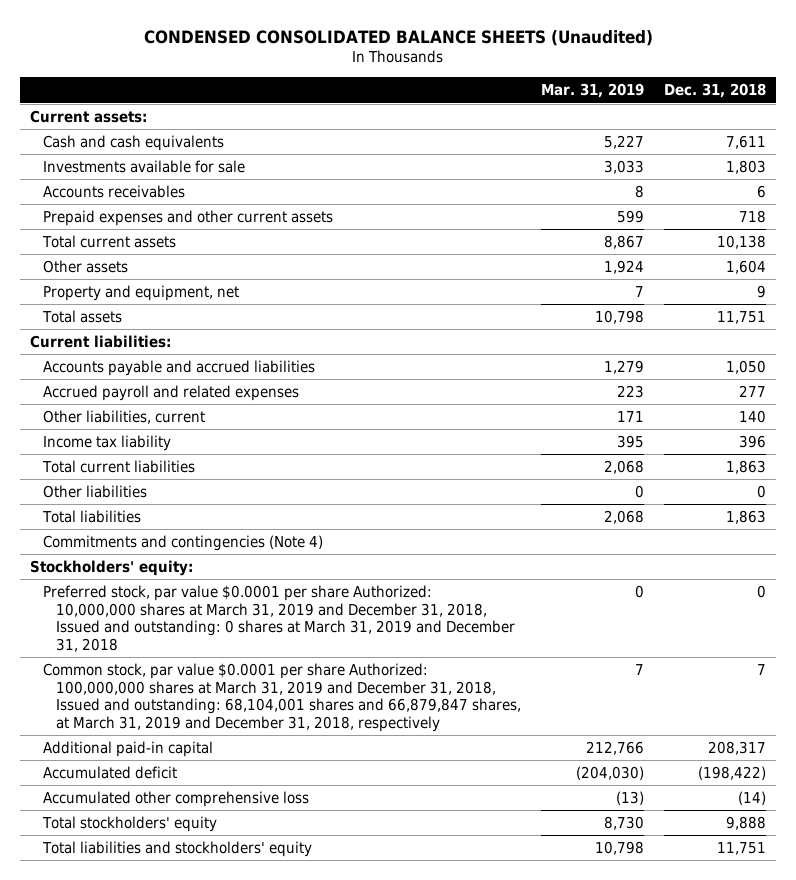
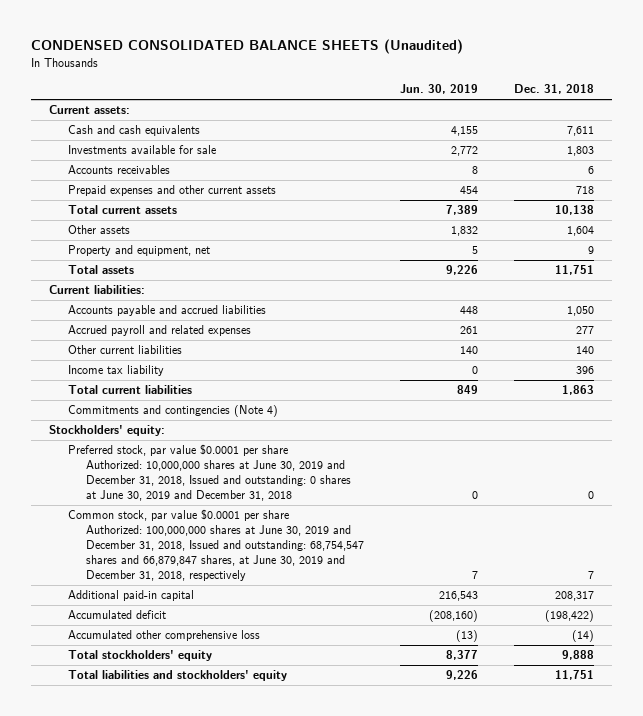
- | Mar. 31, 2019 | Dec. 31, 2018
+ | Jun. 30, 2019 | Dec. 31, 2018
- Other liabilities, current | 171 | 140
+ Other current liabilities | 140 | 140
- Other liabilities | 0 | 0
- Total liabilities | 2,068 | 1,863
- Preferred stock, par value $0.0001 per share Authorized: 10,000,000 shares at March 31, 2019 and December 31, 2018, Issued and outstanding: 0 shares at March 31, 2019 and December 31, 2018 | 0 | 0
- Common stock, par value $0.0001 per share Authorized: 100,000,000 shares at March 31, 2019 and December 31, 2018, Issued and outstanding: 68,104,001 shares and 66,879,847 shares, at March 31, 2019 and December 31, 2018, respectively | 7 | 7
+ Preferred stock, par value $0.0001 per share Authorized: 10,000,000 shares at June 30, 2019 and December 31, 2018, Issued and outstanding: 0 shares at June 30, 2019 and December 31, 2018 | 0 | 0
+ Common stock, par value $0.0001 per share Authorized: 100,000,000 shares at June 30, 2019 and December 31, 2018, Issued and outstanding: 68,754,547 shares and 66,879,847 shares, at June 30, 2019 and December 31, 2018, respectively | 7 | 7

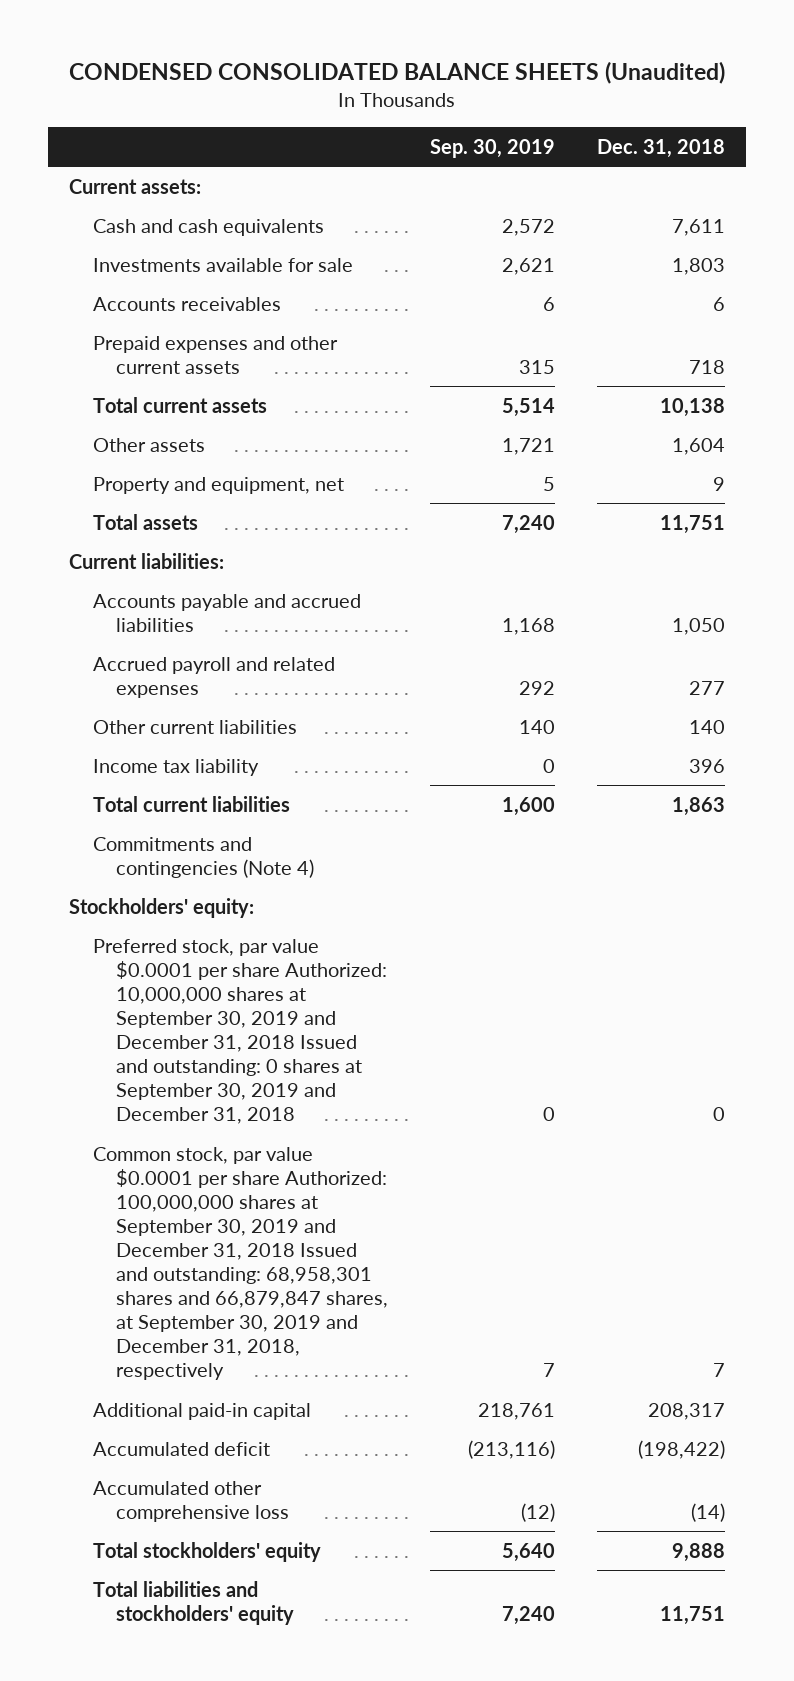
- | Jun. 30, 2019 | Dec. 31, 2018
+ | Sep. 30, 2019 | Dec. 31, 2018
- Preferred stock, par value $0.0001 per share Authorized: 10,000,000 shares at June 30, 2019 and December 31, 2018, Issued and outstanding: 0 shares at June 30, 2019 and December 31, 2018 | 0 | 0
- Common stock, par value $0.0001 per share Authorized: 100,000,000 shares at June 30, 2019 and December 31, 2018, Issued and outstanding: 68,754,547 shares and 66,879,847 shares, at June 30, 2019 and December 31, 2018, respectively | 7 | 7
+ Preferred stock, par value $0.0001 per share Authorized: 10,000,000 shares at September 30, 2019 and December 31, 2018 Issued and outstanding: 0 shares at September 30, 2019 and December 31, 2018 | 0 | 0
+ Common stock, par value $0.0001 per share Authorized: 100,000,000 shares at September 30, 2019 and December 31, 2018 Issued and outstanding: 68,958,301 shares and 66,879,847 shares, at September 30, 2019 and December 31, 2018, respectively | 7 | 7

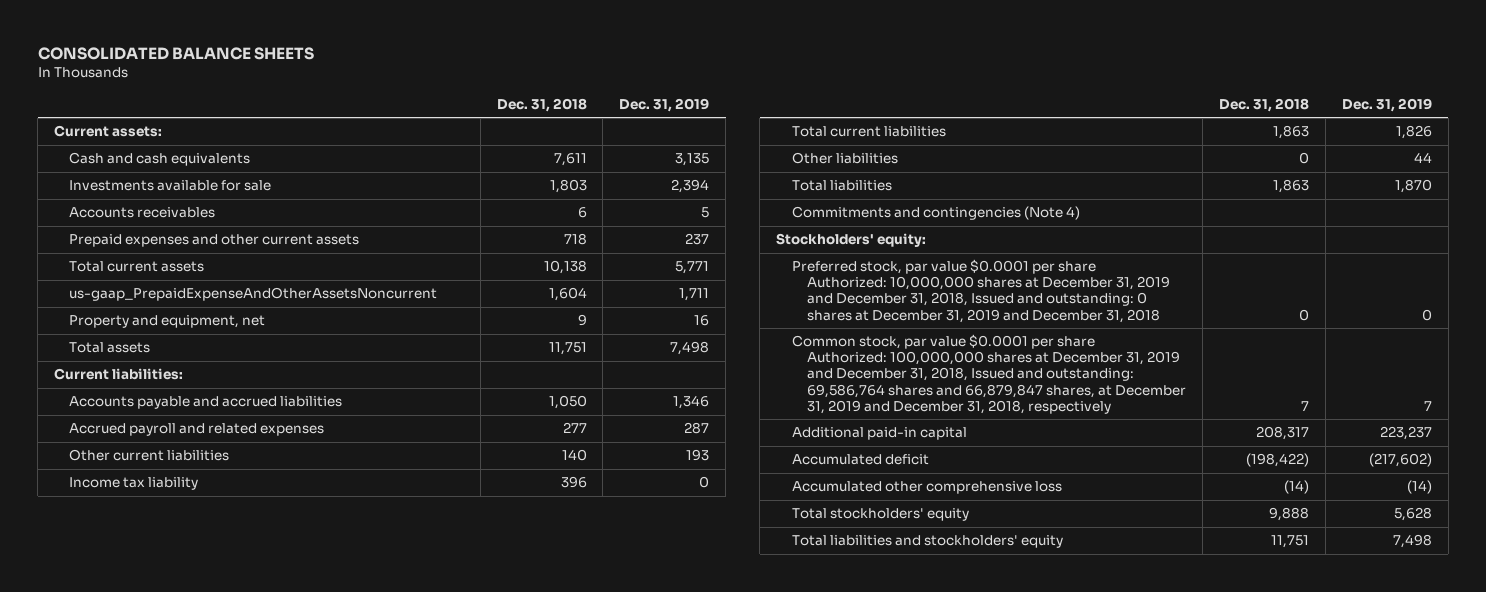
- CONDENSED CONSOLIDATED BALANCE SHEETS (Unaudited)
+ CONSOLIDATED BALANCE SHEETS
- | Sep. 30, 2019 | Dec. 31, 2018
+ | Dec. 31, 2018 | Dec. 31, 2019
- Other assets | 1,721 | 1,604
+ us-gaap_PrepaidExpenseAndOtherAssetsNoncurrent | 1,604 | 1,711
+ Other liabilities | 0 | 44
+ Total liabilities | 1,863 | 1,870
- Preferred stock, par value $0.0001 per share Authorized: 10,000,000 shares at September 30, 2019 and December 31, 2018 Issued and outstanding: 0 shares at September 30, 2019 and December 31, 2018 | 0 | 0
- Common stock, par value $0.0001 per share Authorized: 100,000,000 shares at September 30, 2019 and December 31, 2018 Issued and outstanding: 68,958,301 shares and 66,879,847 shares, at September 30, 2019 and December 31, 2018, respectively | 7 | 7
+ Preferred stock, par value $0.0001 per share Authorized: 10,000,000 shares at December 31, 2019 and December 31, 2018, Issued and outstanding: 0 shares at December 31, 2019 and December 31, 2018 | 0 | 0
+ Common stock, par value $0.0001 per share Authorized: 100,000,000 shares at December 31, 2019 and December 31, 2018, Issued and outstanding: 69,586,764 shares and 66,879,847 shares, at December 31, 2019 and December 31, 2018, respectively | 7 | 7

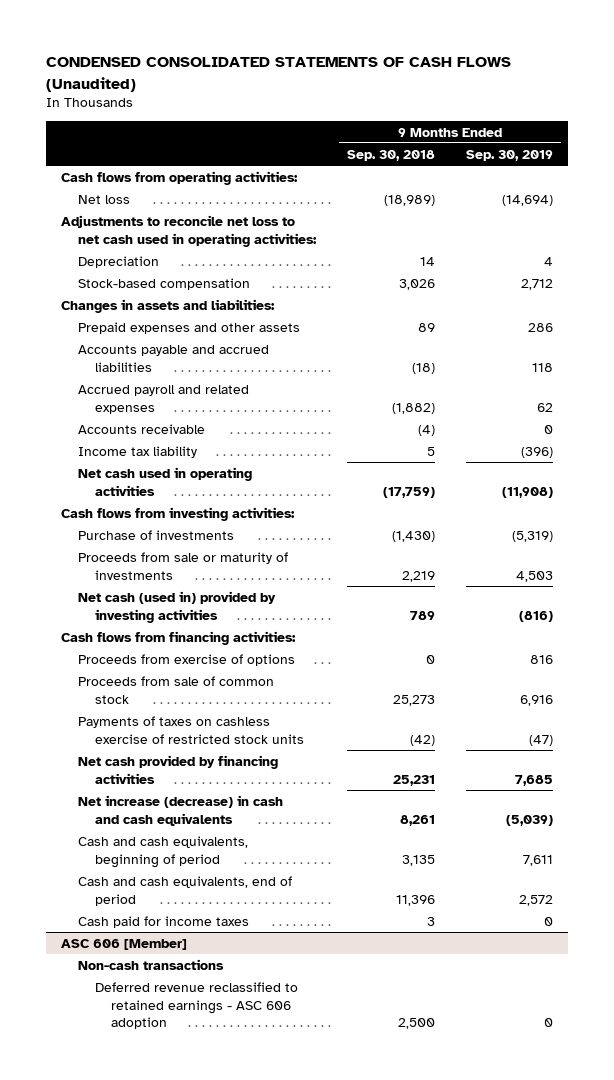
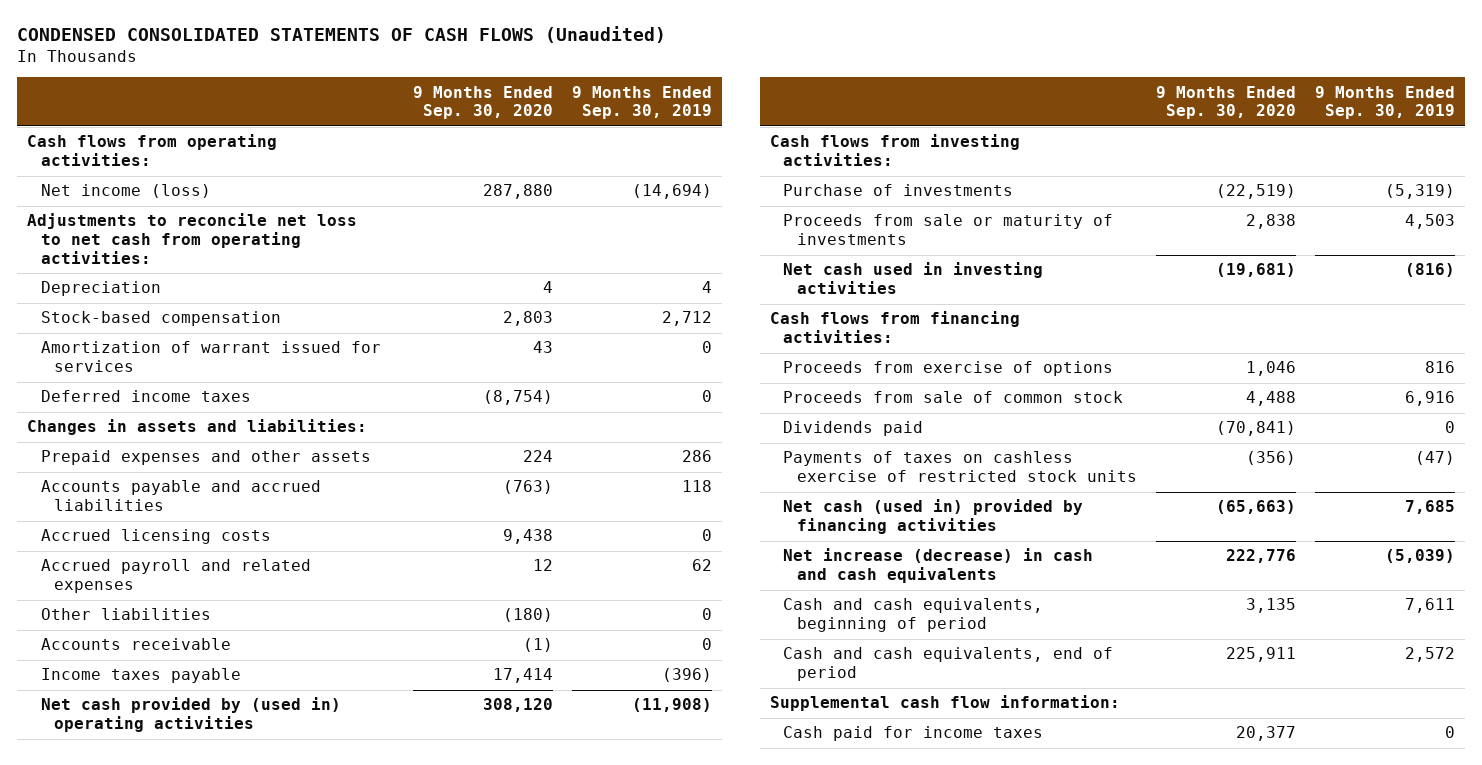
- | 9 Months Ended Sep. 30, 2018 | 9 Months Ended Sep. 30, 2019
+ | 9 Months Ended Sep. 30, 2020 | 9 Months Ended Sep. 30, 2019
- Net loss | (18,989) | (14,694)
- Adjustments to reconcile net loss to net cash used in operating activities:
+ Net income (loss) | 287,880 | (14,694)
+ Adjustments to reconcile net loss to net cash from operating activities:
+ Amortization of warrant issued for services | 43 | 0
+ Deferred income taxes | (8,754) | 0
+ Accrued licensing costs | 9,438 | 0
+ Other liabilities | (180) | 0
- Income tax liability | 5 | (396)
- Net cash used in operating activities | (17,759) | (11,908)
+ Income taxes payable | 17,414 | (396)
+ Net cash provided by (used in) operating activities | 308,120 | (11,908)
- Net cash (used in) provided by investing activities | 789 | (816)
+ Net cash used in investing activities | (19,681) | (816)
+ Dividends paid | (70,841) | 0
- Net cash provided by financing activities | 25,231 | 7,685
+ Net cash (used in) provided by financing activities | (65,663) | 7,685
+ Supplemental cash flow information:
- ASC 606 [Member]
- Non-cash transactions
- Deferred revenue reclassified to retained earnings - ASC 606 adoption | 2,500 | 0

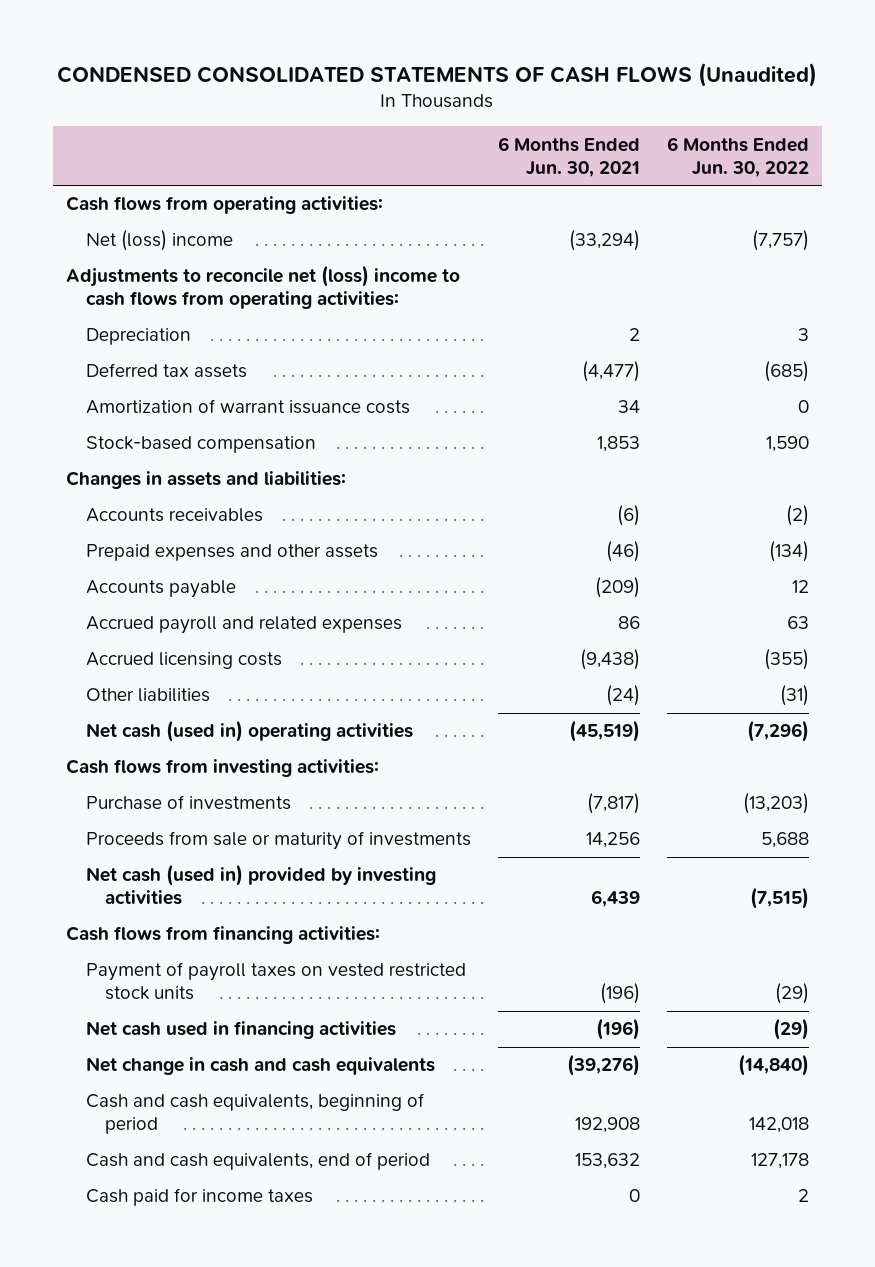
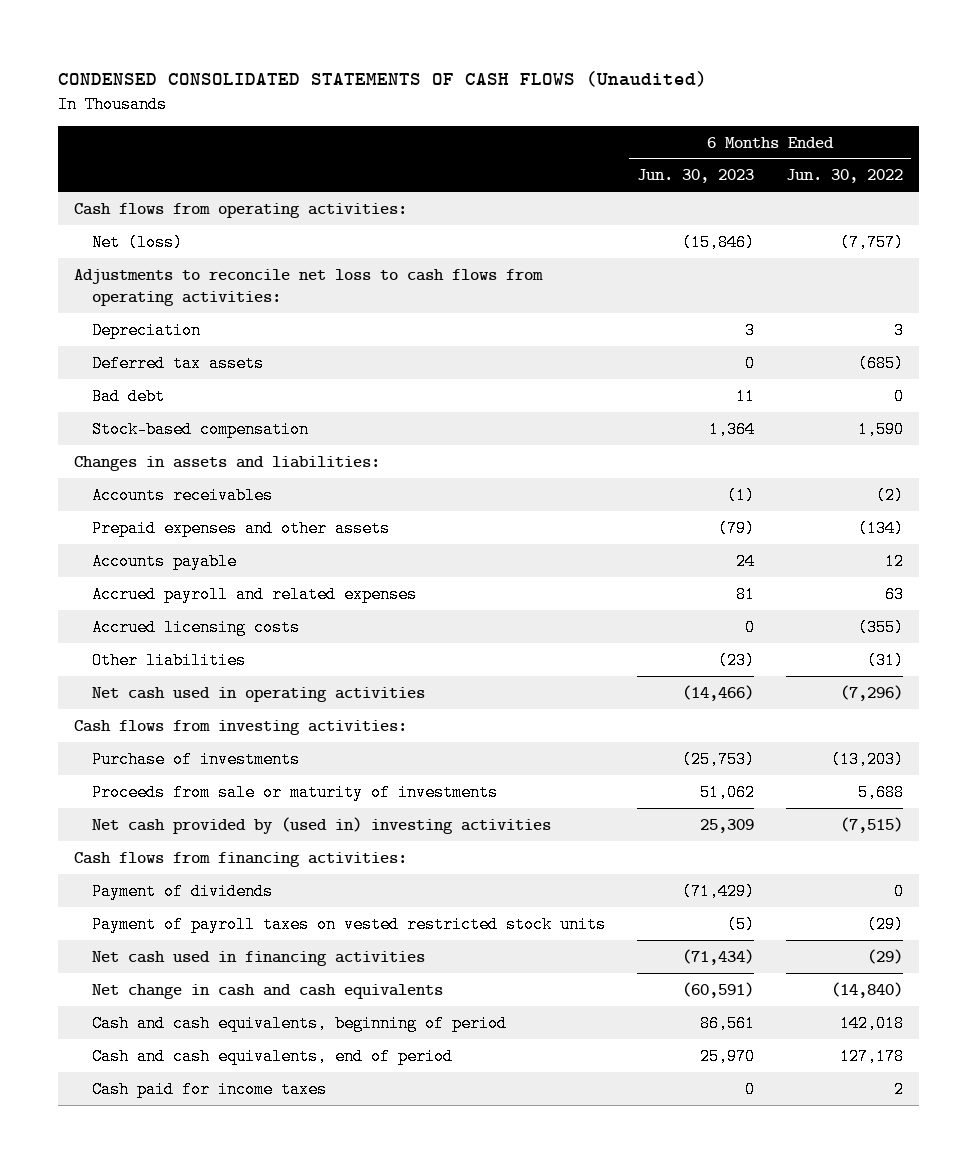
- | 6 Months Ended Jun. 30, 2021 | 6 Months Ended Jun. 30, 2022
+ | 6 Months Ended Jun. 30, 2023 | 6 Months Ended Jun. 30, 2022
- Net (loss) income | (33,294) | (7,757)
- Adjustments to reconcile net (loss) income to cash flows from operating activities:
+ Net (loss) | (15,846) | (7,757)
+ Adjustments to reconcile net loss to cash flows from operating activities:
- Amortization of warrant issuance costs | 34 | 0
+ Bad debt | 11 | 0
- Net cash (used in) operating activities | (45,519) | (7,296)
+ Net cash used in operating activities | (14,466) | (7,296)
- Net cash (used in) provided by investing activities | 6,439 | (7,515)
+ Net cash provided by (used in) investing activities | 25,309 | (7,515)
+ Payment of dividends | (71,429) | 0

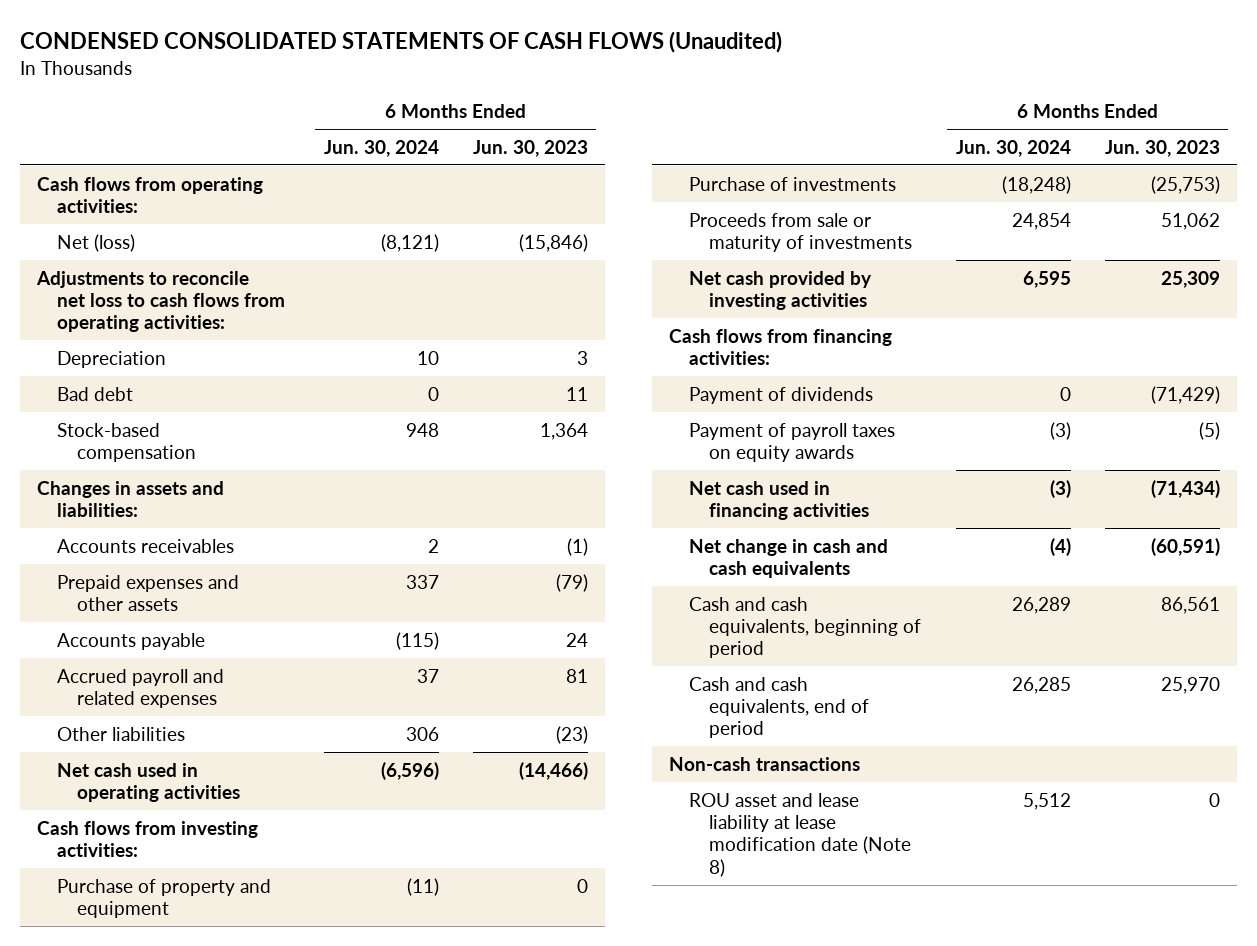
- | 6 Months Ended Jun. 30, 2023 | 6 Months Ended Jun. 30, 2022
+ | 6 Months Ended Jun. 30, 2024 | 6 Months Ended Jun. 30, 2023
- Deferred tax assets | 0 | (685)
- Accrued licensing costs | 0 | (355)
+ Purchase of property and equipment | (11) | 0
- Net cash provided by (used in) investing activities | 25,309 | (7,515)
+ Net cash provided by investing activities | 6,595 | 25,309
- Payment of payroll taxes on vested restricted stock units | (5) | (29)
+ Payment of payroll taxes on equity awards | (3) | (5)
- Cash paid for income taxes | 0 | 2
+ Non-cash transactions
+ ROU asset and lease liability at lease modification date (Note 8) | 5,512 | 0

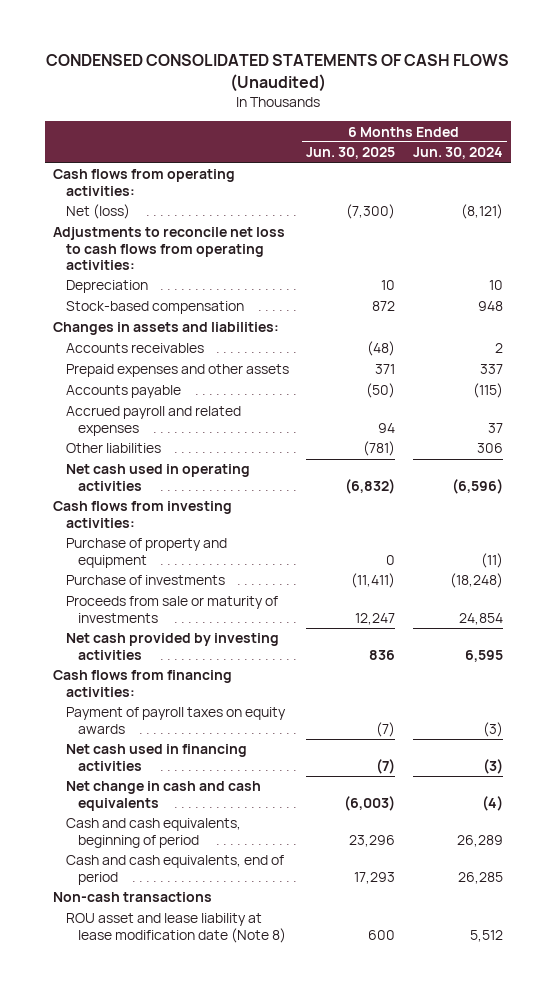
- | 6 Months Ended Jun. 30, 2024 | 6 Months Ended Jun. 30, 2023
+ | 6 Months Ended Jun. 30, 2025 | 6 Months Ended Jun. 30, 2024
- Bad debt | 0 | 11
- Payment of dividends | 0 | (71,429)

